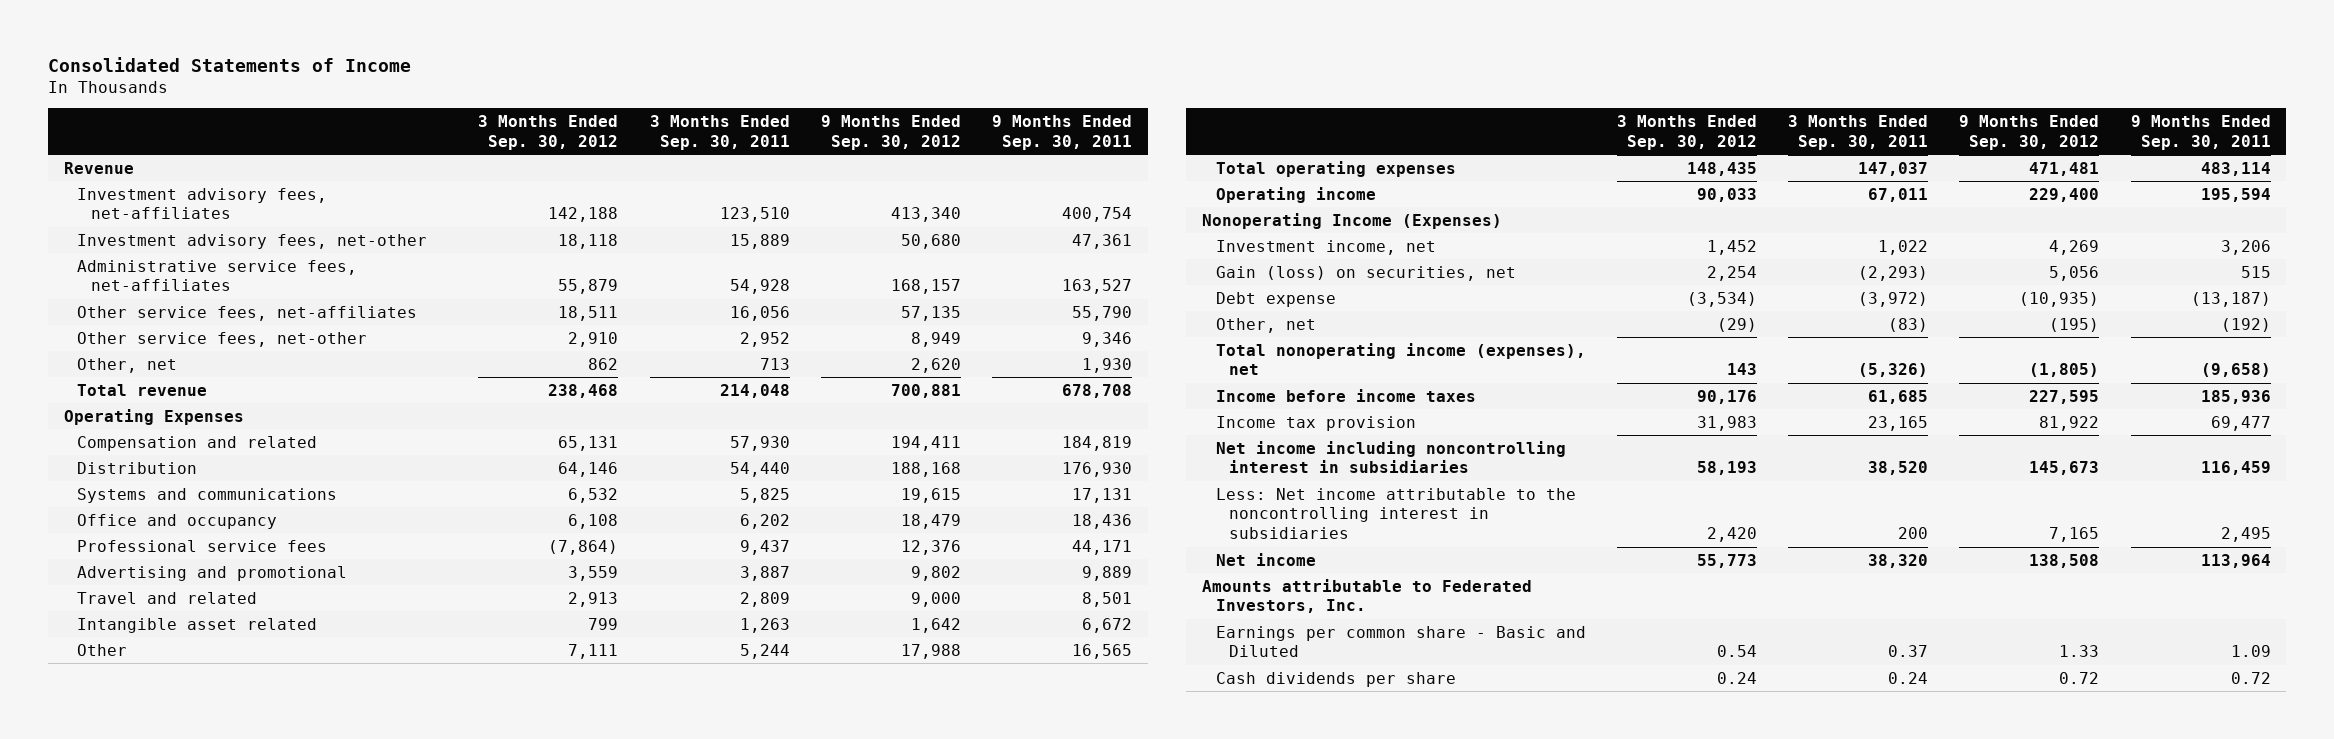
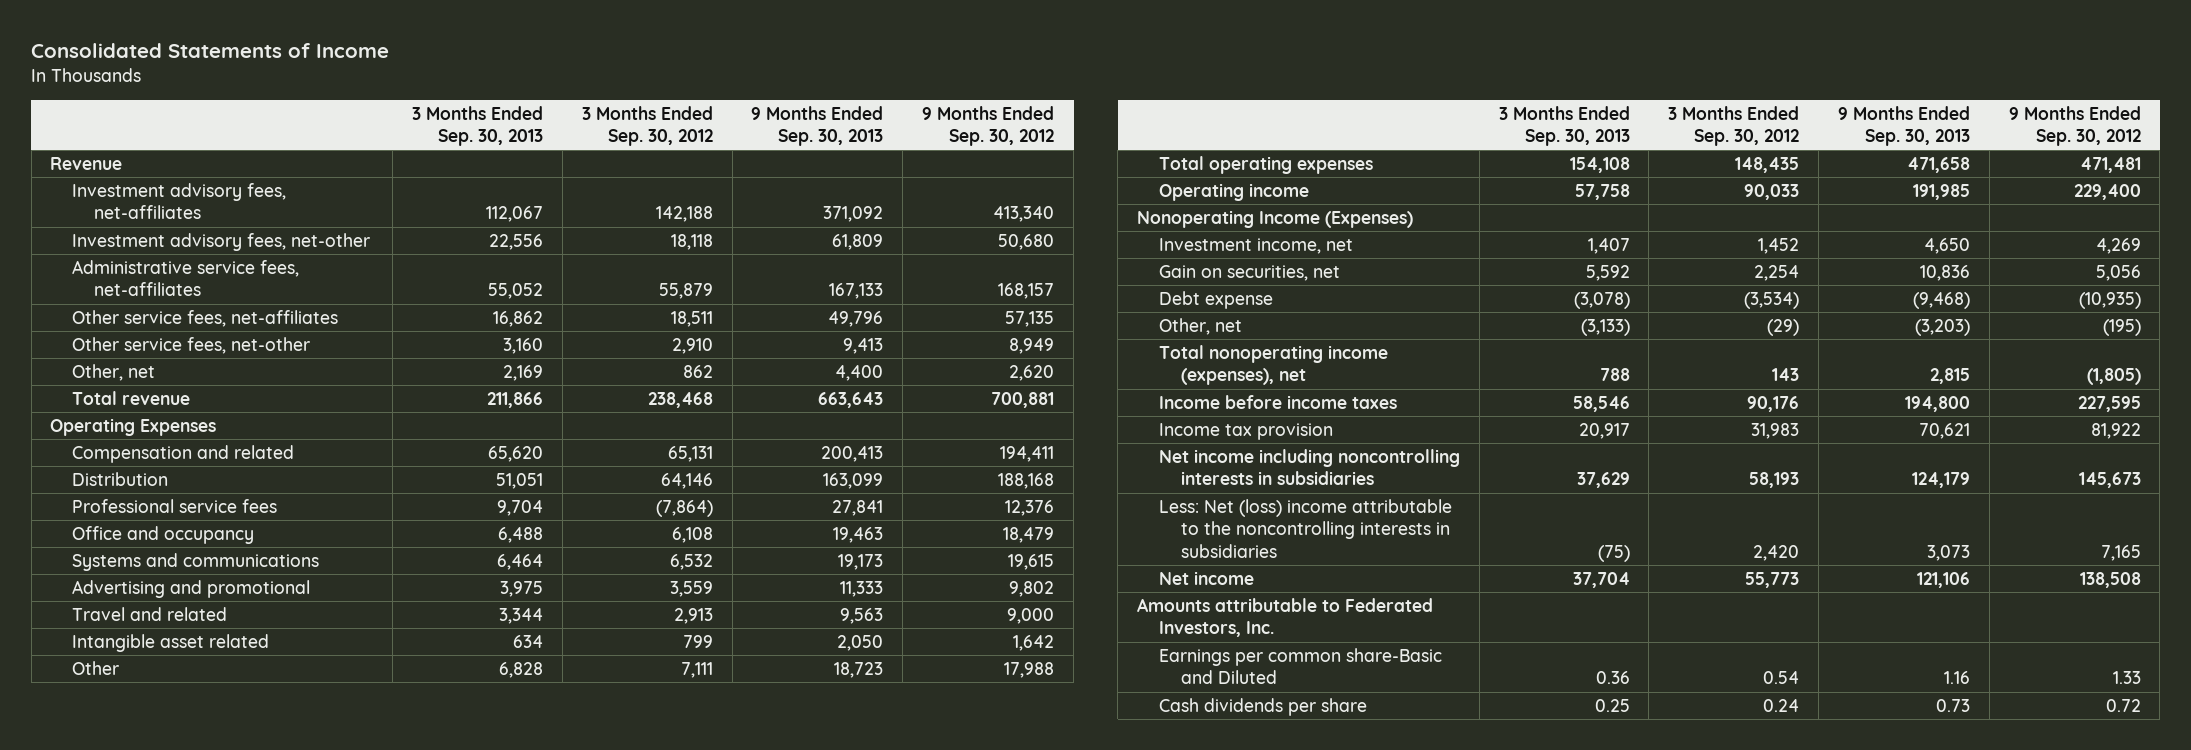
- | 3 Months Ended Sep. 30, 2012 | 3 Months Ended Sep. 30, 2011 | 9 Months Ended Sep. 30, 2012 | 9 Months Ended Sep. 30, 2011
+ | 3 Months Ended Sep. 30, 2013 | 3 Months Ended Sep. 30, 2012 | 9 Months Ended Sep. 30, 2013 | 9 Months Ended Sep. 30, 2012
moved down: Office and occupancy | 6,488 | 6,108 | 19,463 | 18,479
moved down: Systems and communications | 6,464 | 6,532 | 19,173 | 19,615
- Gain (loss) on securities, net | 2,254 | (2,293) | 5,056 | 515
+ Gain on securities, net | 5,592 | 2,254 | 10,836 | 5,056
- Net income including noncontrolling interest in subsidiaries | 58,193 | 38,520 | 145,673 | 116,459
- Less: Net income attributable to the noncontrolling interest in subsidiaries | 2,420 | 200 | 7,165 | 2,495
+ Net income including noncontrolling interests in subsidiaries | 37,629 | 58,193 | 124,179 | 145,673
+ Less: Net (loss) income attributable to the noncontrolling interests in subsidiaries | (75) | 2,420 | 3,073 | 7,165
- Earnings per common share - Basic and Diluted | 0.54 | 0.37 | 1.33 | 1.09
+ Earnings per common share-Basic and Diluted | 0.36 | 0.54 | 1.16 | 1.33

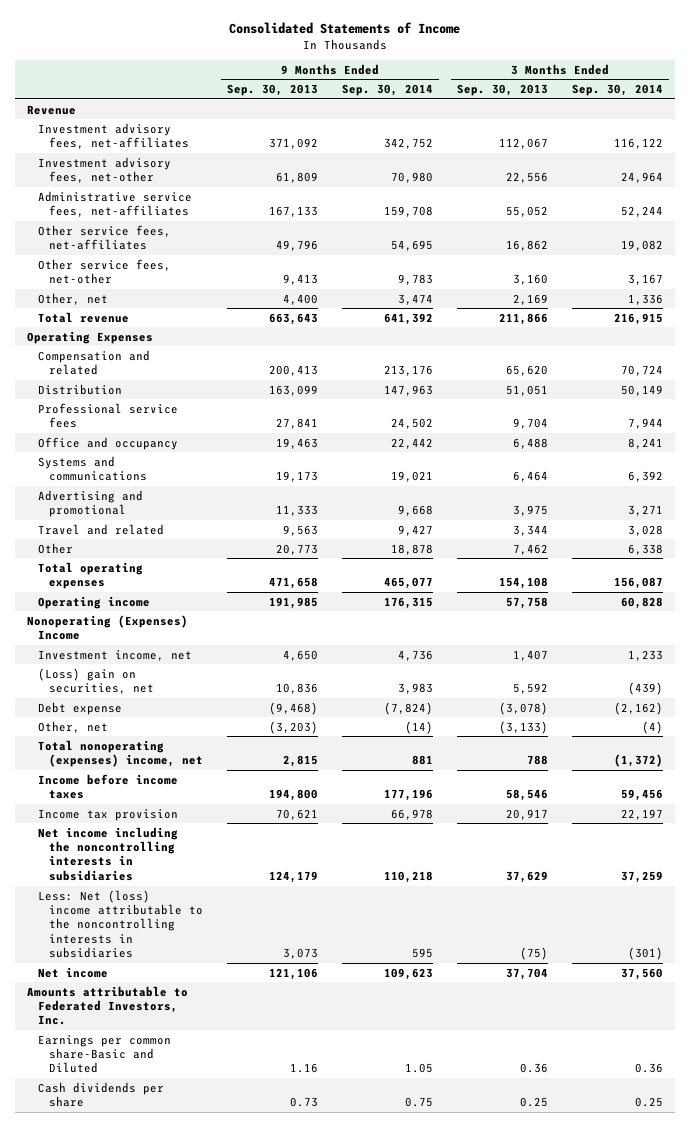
- | 3 Months Ended Sep. 30, 2013 | 3 Months Ended Sep. 30, 2012 | 9 Months Ended Sep. 30, 2013 | 9 Months Ended Sep. 30, 2012
+ | 9 Months Ended Sep. 30, 2013 | 9 Months Ended Sep. 30, 2014 | 3 Months Ended Sep. 30, 2013 | 3 Months Ended Sep. 30, 2014
- Intangible asset related | 634 | 799 | 2,050 | 1,642
- Other | 6,828 | 7,111 | 18,723 | 17,988
+ Other | 20,773 | 18,878 | 7,462 | 6,338
- Nonoperating Income (Expenses)
+ Nonoperating (Expenses) Income
- Gain on securities, net | 5,592 | 2,254 | 10,836 | 5,056
+ (Loss) gain on securities, net | 10,836 | 3,983 | 5,592 | (439)
- Total nonoperating income (expenses), net | 788 | 143 | 2,815 | (1,805)
+ Total nonoperating (expenses) income, net | 2,815 | 881 | 788 | (1,372)
- Net income including noncontrolling interests in subsidiaries | 37,629 | 58,193 | 124,179 | 145,673
+ Net income including the noncontrolling interests in subsidiaries | 124,179 | 110,218 | 37,629 | 37,259

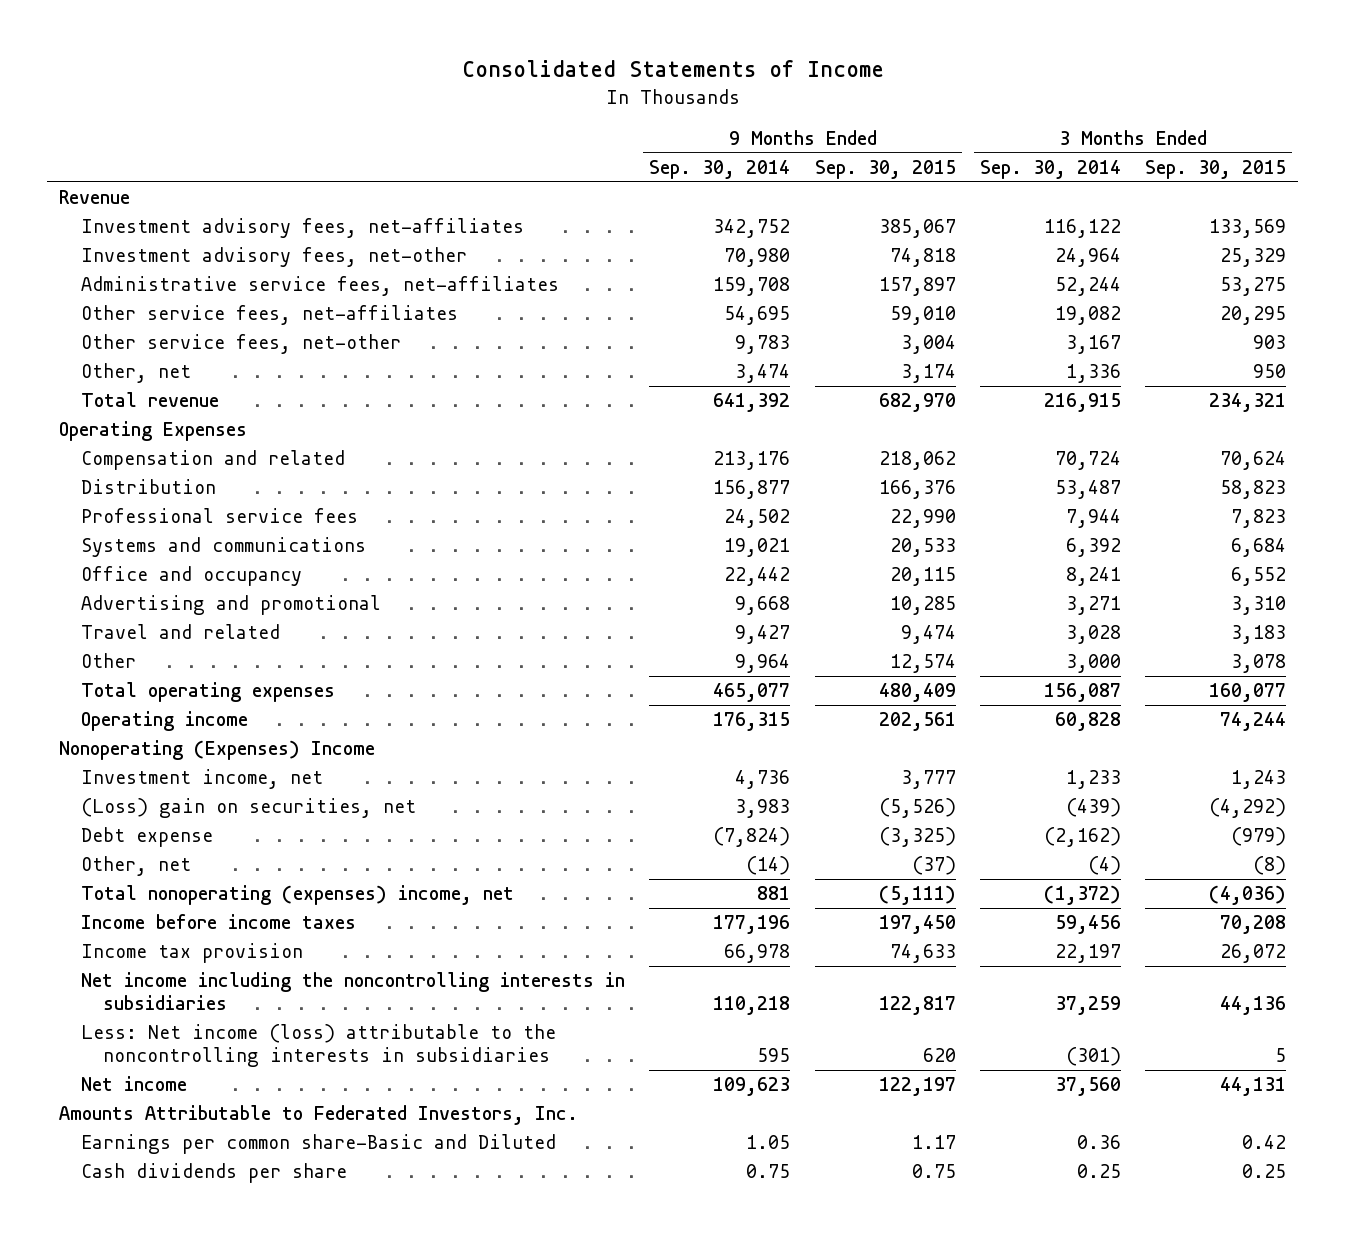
- | 9 Months Ended Sep. 30, 2013 | 9 Months Ended Sep. 30, 2014 | 3 Months Ended Sep. 30, 2013 | 3 Months Ended Sep. 30, 2014
+ | 9 Months Ended Sep. 30, 2014 | 9 Months Ended Sep. 30, 2015 | 3 Months Ended Sep. 30, 2014 | 3 Months Ended Sep. 30, 2015
- Distribution | 163,099 | 147,963 | 51,051 | 50,149
+ Distribution | 156,877 | 166,376 | 53,487 | 58,823
moved down: Office and occupancy | 22,442 | 20,115 | 8,241 | 6,552
- Other | 20,773 | 18,878 | 7,462 | 6,338
+ Other | 9,964 | 12,574 | 3,000 | 3,078
- Less: Net (loss) income attributable to the noncontrolling interests in subsidiaries | 3,073 | 595 | (75) | (301)
+ Less: Net income (loss) attributable to the noncontrolling interests in subsidiaries | 595 | 620 | (301) | 5
- Amounts attributable to Federated Investors, Inc.
+ Amounts Attributable to Federated Investors, Inc.

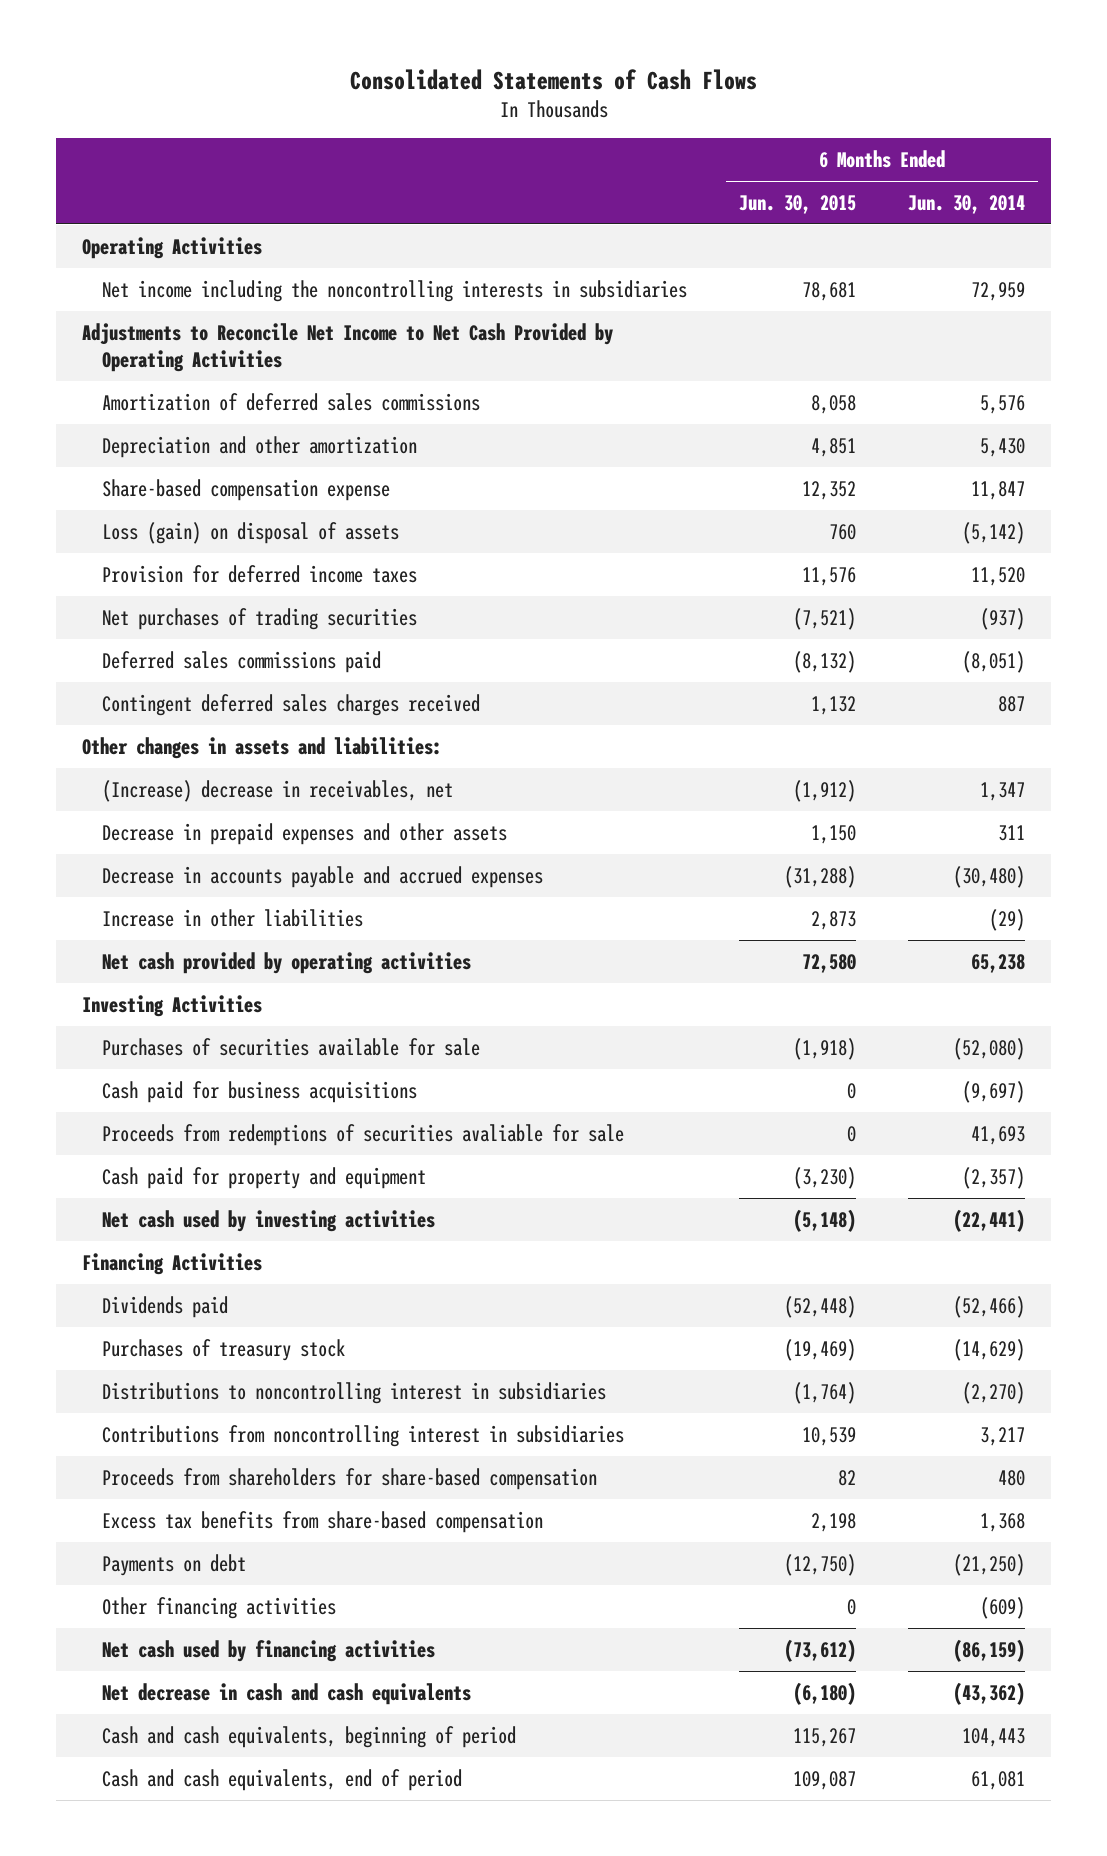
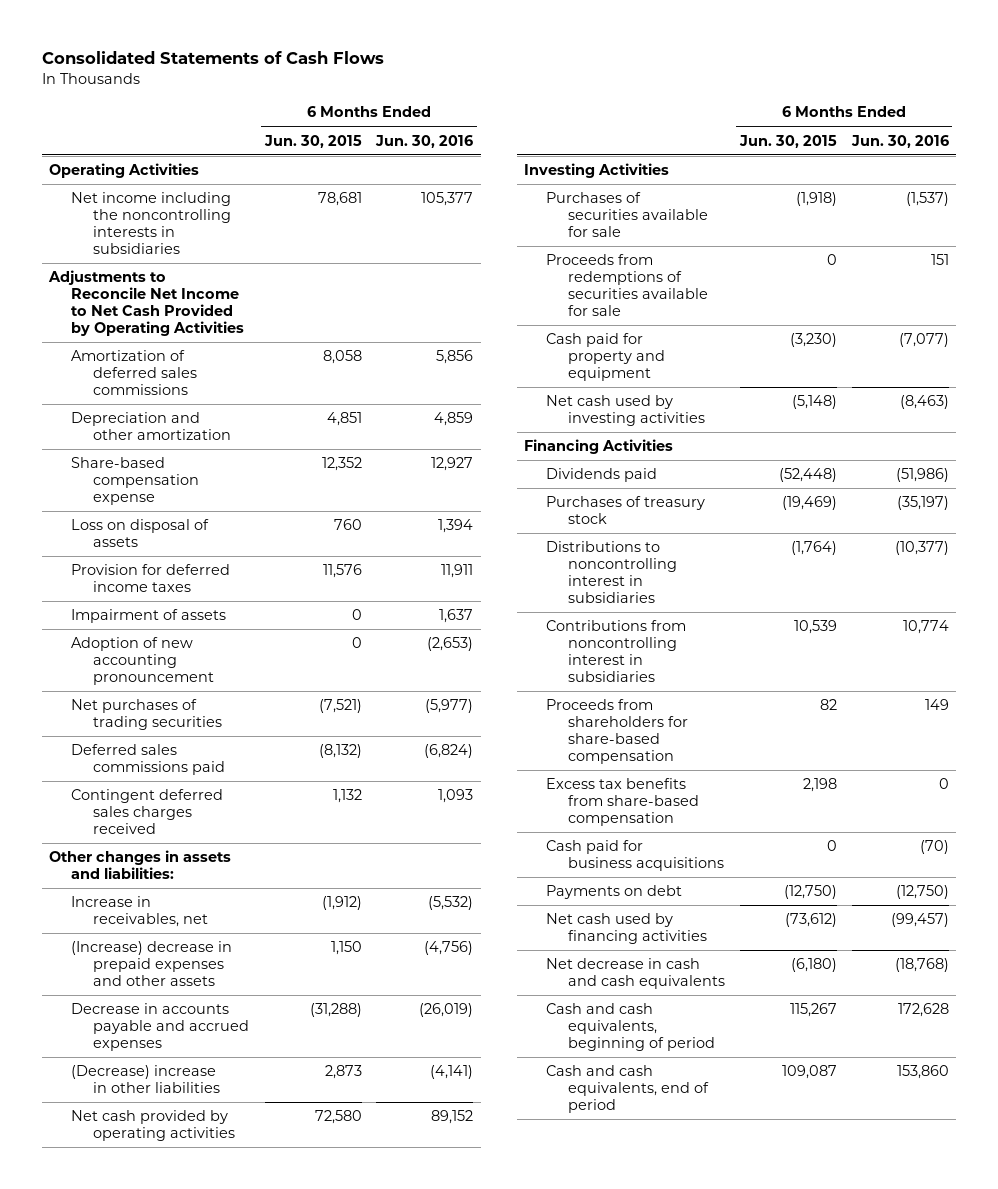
- | 6 Months Ended Jun. 30, 2015 | 6 Months Ended Jun. 30, 2014
+ | 6 Months Ended Jun. 30, 2015 | 6 Months Ended Jun. 30, 2016
- Loss (gain) on disposal of assets | 760 | (5,142)
+ Loss on disposal of assets | 760 | 1,394
+ Impairment of assets | 0 | 1,637
+ Adoption of new accounting pronouncement | 0 | (2,653)
- (Increase) decrease in receivables, net | (1,912) | 1,347
- Decrease in prepaid expenses and other assets | 1,150 | 311
+ Increase in receivables, net | (1,912) | (5,532)
+ (Increase) decrease in prepaid expenses and other assets | 1,150 | (4,756)
- Increase in other liabilities | 2,873 | (29)
+ (Decrease) increase in other liabilities | 2,873 | (4,141)
- Proceeds from redemptions of securities avaliable for sale | 0 | 41,693
+ Proceeds from redemptions of securities available for sale | 0 | 151
moved down: Cash paid for business acquisitions | 0 | (70)
- Other financing activities | 0 | (609)

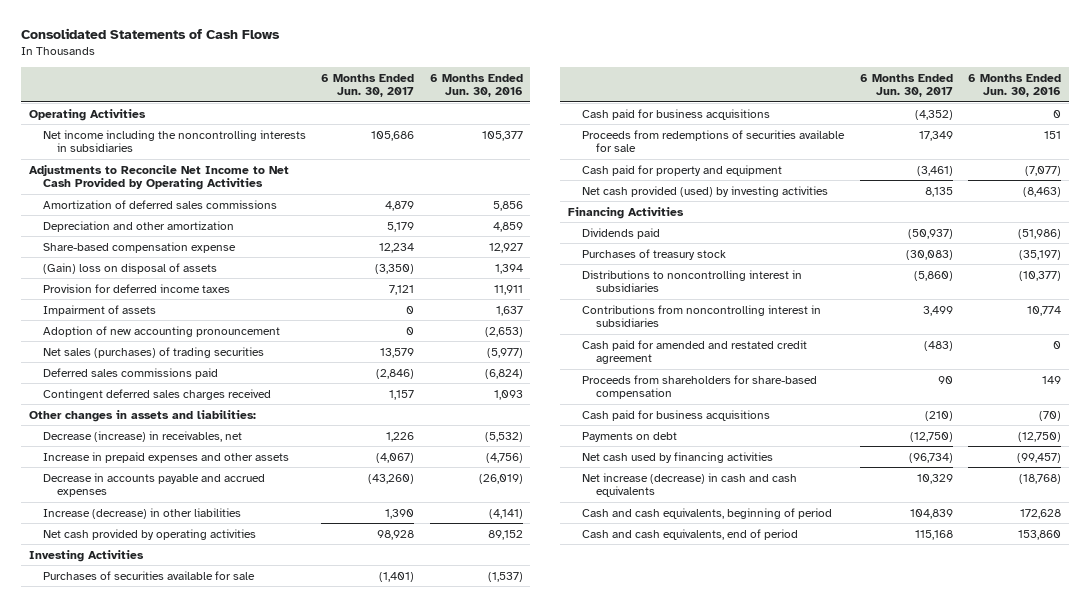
- | 6 Months Ended Jun. 30, 2015 | 6 Months Ended Jun. 30, 2016
+ | 6 Months Ended Jun. 30, 2017 | 6 Months Ended Jun. 30, 2016
- Loss on disposal of assets | 760 | 1,394
+ (Gain) loss on disposal of assets | (3,350) | 1,394
- Net purchases of trading securities | (7,521) | (5,977)
+ Net sales (purchases) of trading securities | 13,579 | (5,977)
- Increase in receivables, net | (1,912) | (5,532)
- (Increase) decrease in prepaid expenses and other assets | 1,150 | (4,756)
+ Decrease (increase) in receivables, net | 1,226 | (5,532)
+ Increase in prepaid expenses and other assets | (4,067) | (4,756)
- (Decrease) increase in other liabilities | 2,873 | (4,141)
+ Increase (decrease) in other liabilities | 1,390 | (4,141)
+ Cash paid for business acquisitions | (4,352) | 0
- Net cash used by investing activities | (5,148) | (8,463)
+ Net cash provided (used) by investing activities | 8,135 | (8,463)
+ Cash paid for amended and restated credit agreement | (483) | 0
- Excess tax benefits from share-based compensation | 2,198 | 0
- Net decrease in cash and cash equivalents | (6,180) | (18,768)
+ Net increase (decrease) in cash and cash equivalents | 10,329 | (18,768)

